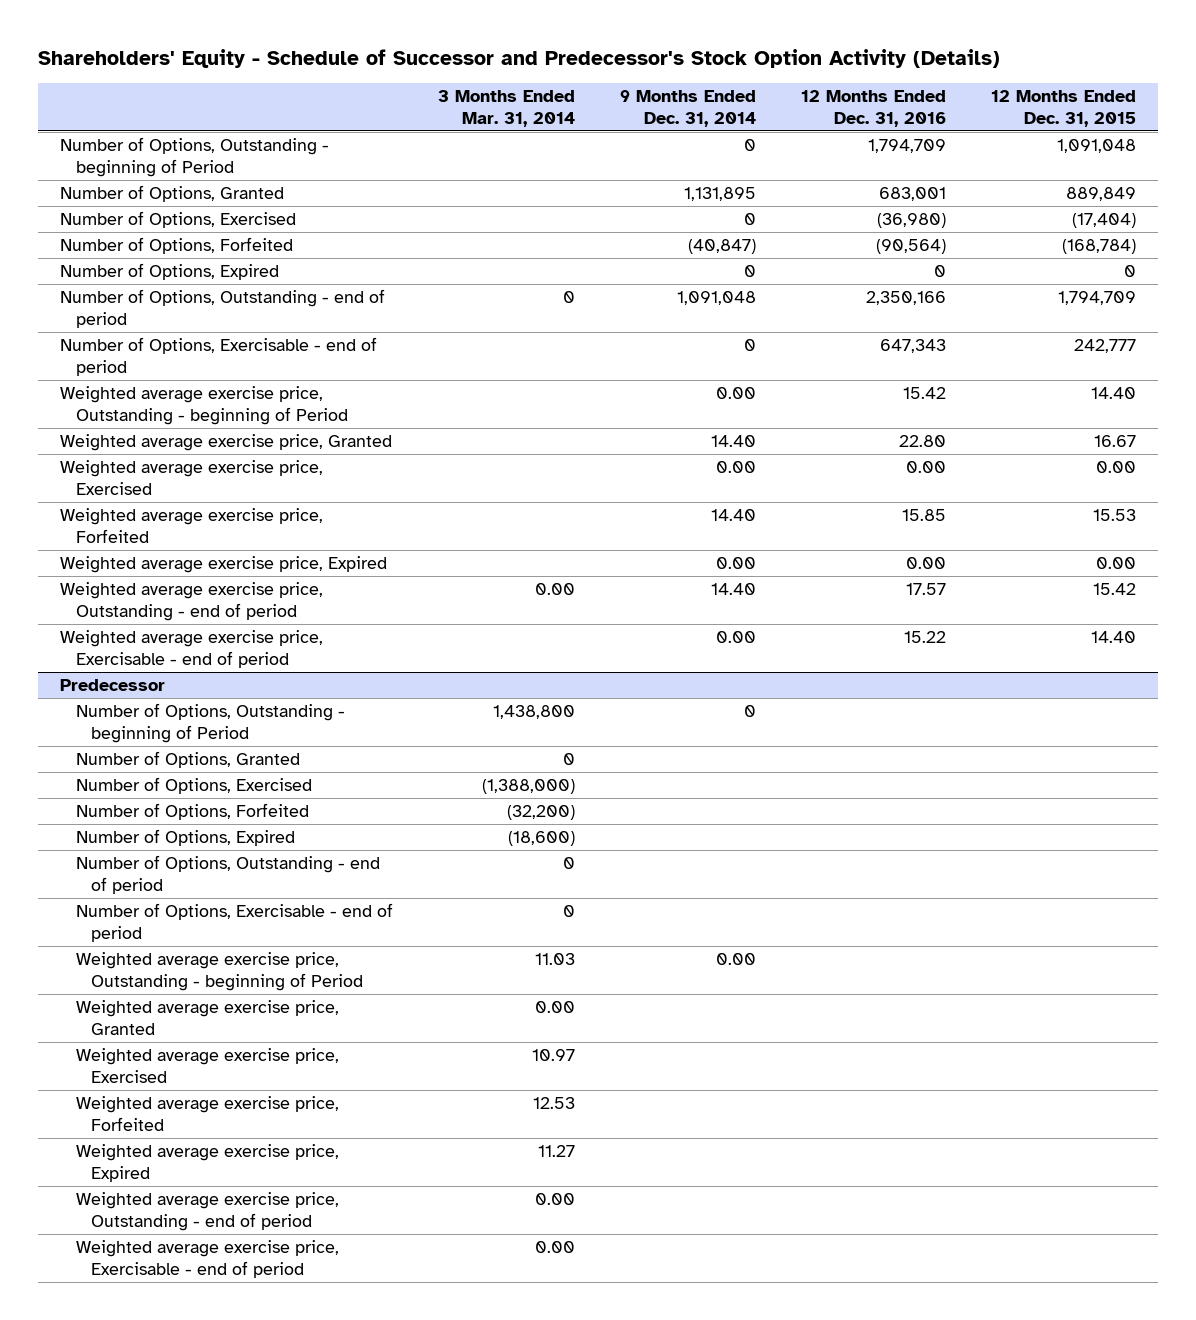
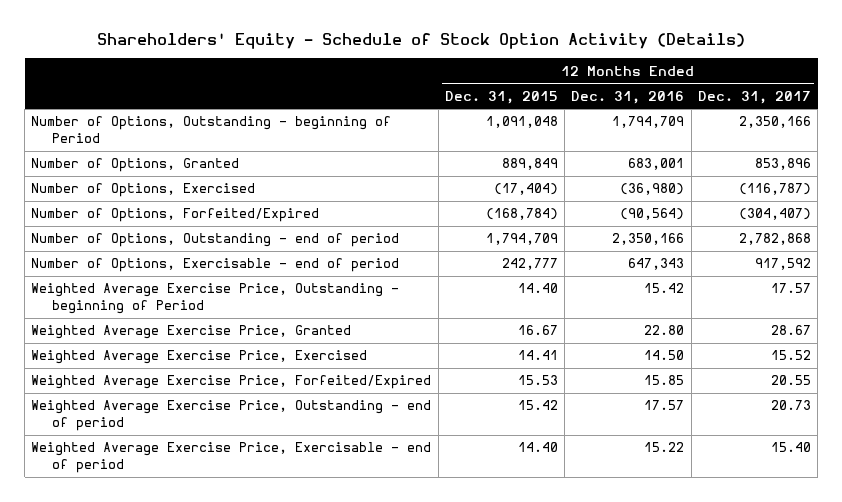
- Shareholders' Equity - Schedule of Successor and Predecessor's Stock Option Activity (Details)
+ Shareholders' Equity - Schedule of Stock Option Activity (Details)
- | 3 Months Ended Mar. 31, 2014 | 9 Months Ended Dec. 31, 2014 | 12 Months Ended Dec. 31, 2016 | 12 Months Ended Dec. 31, 2015
+ | 12 Months Ended Dec. 31, 2015 | 12 Months Ended Dec. 31, 2016 | 12 Months Ended Dec. 31, 2017
- Number of Options, Forfeited | | (40,847) | (90,564) | (168,784)
- Number of Options, Expired | | 0 | 0 | 0
+ Number of Options, Forfeited/Expired | (168,784) | (90,564) | (304,407)
- Weighted average exercise price, Outstanding - beginning of Period | | 0.00 | 15.42 | 14.40
- Weighted average exercise price, Granted | | 14.40 | 22.80 | 16.67
- Weighted average exercise price, Exercised | | 0.00 | 0.00 | 0.00
- Weighted average exercise price, Forfeited | | 14.40 | 15.85 | 15.53
- Weighted average exercise price, Expired | | 0.00 | 0.00 | 0.00
- Weighted average exercise price, Outstanding - end of period | 0.00 | 14.40 | 17.57 | 15.42
- Weighted average exercise price, Exercisable - end of period | | 0.00 | 15.22 | 14.40
- Predecessor
- Number of Options, Outstanding - beginning of Period | 1,438,800 | 0 | |
- Number of Options, Granted | 0 | | |
- Number of Options, Exercised | (1,388,000) | | |
- Number of Options, Forfeited | (32,200) | | |
- Number of Options, Expired | (18,600) | | |
- Number of Options, Outstanding - end of period | 0 | | |
- Number of Options, Exercisable - end of period | 0 | | |
- Weighted average exercise price, Outstanding - beginning of Period | 11.03 | 0.00 | |
- Weighted average exercise price, Granted | 0.00 | | |
- Weighted average exercise price, Exercised | 10.97 | | |
- Weighted average exercise price, Forfeited | 12.53 | | |
- Weighted average exercise price, Expired | 11.27 | | |
- Weighted average exercise price, Outstanding - end of period | 0.00 | | |
- Weighted average exercise price, Exercisable - end of period | 0.00 | | |
+ Weighted Average Exercise Price, Outstanding - beginning of Period | 14.40 | 15.42 | 17.57
+ Weighted Average Exercise Price, Granted | 16.67 | 22.80 | 28.67
+ Weighted Average Exercise Price, Exercised | 14.41 | 14.50 | 15.52
+ Weighted Average Exercise Price, Forfeited/Expired | 15.53 | 15.85 | 20.55
+ Weighted Average Exercise Price, Outstanding - end of period | 15.42 | 17.57 | 20.73
+ Weighted Average Exercise Price, Exercisable - end of period | 14.40 | 15.22 | 15.40

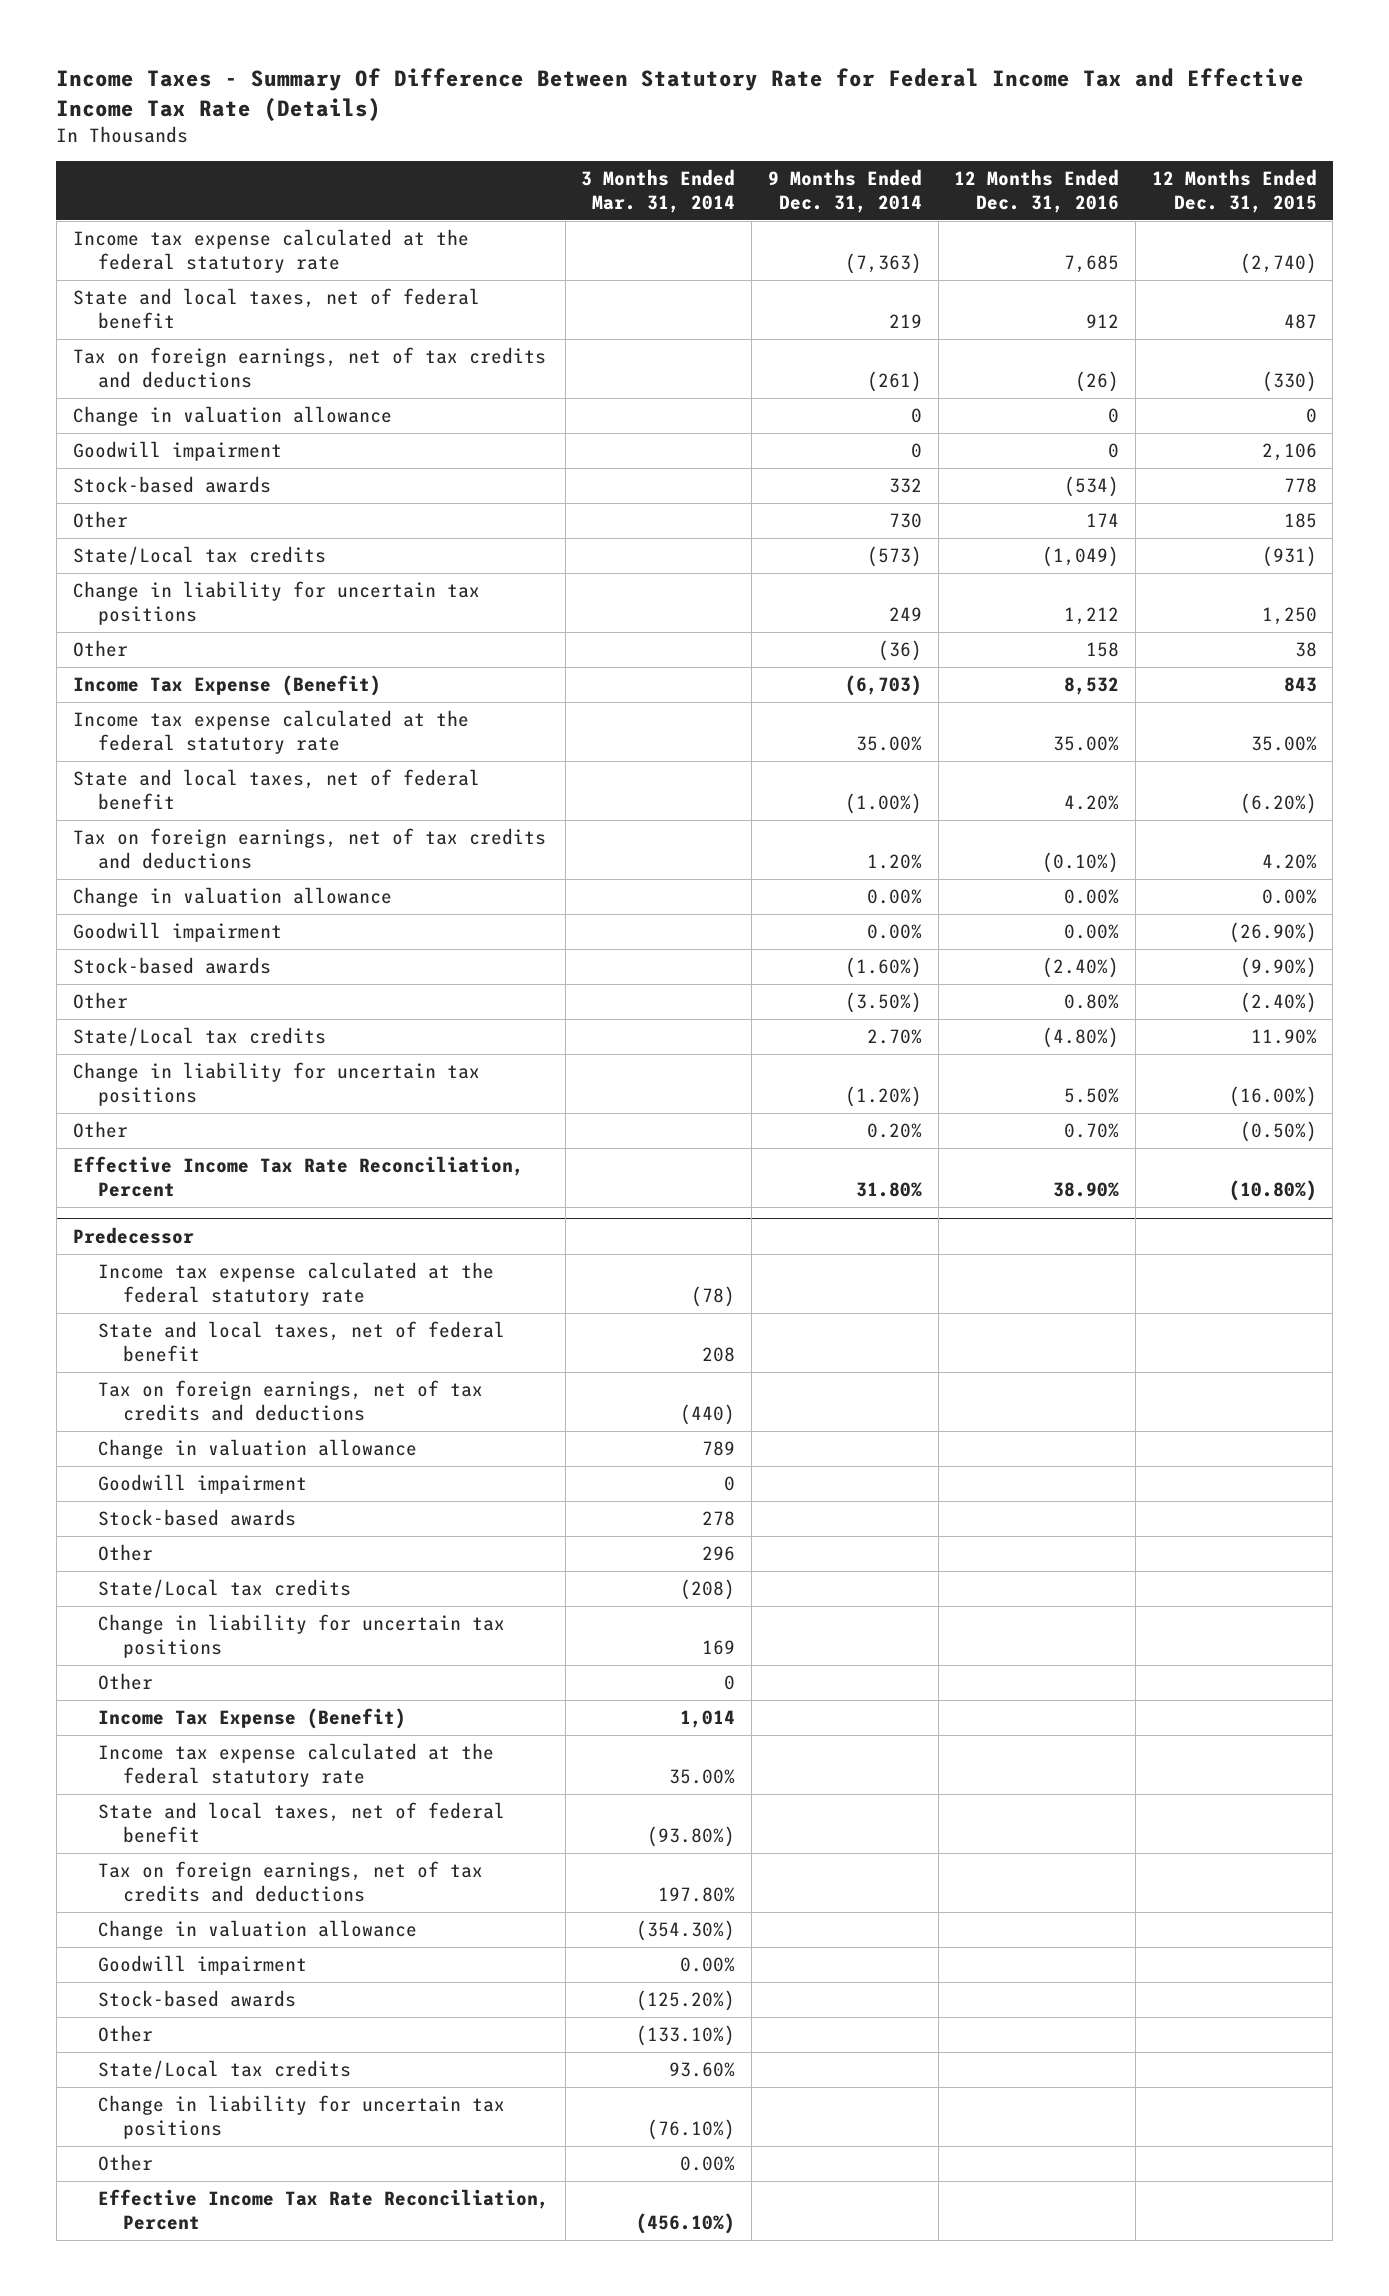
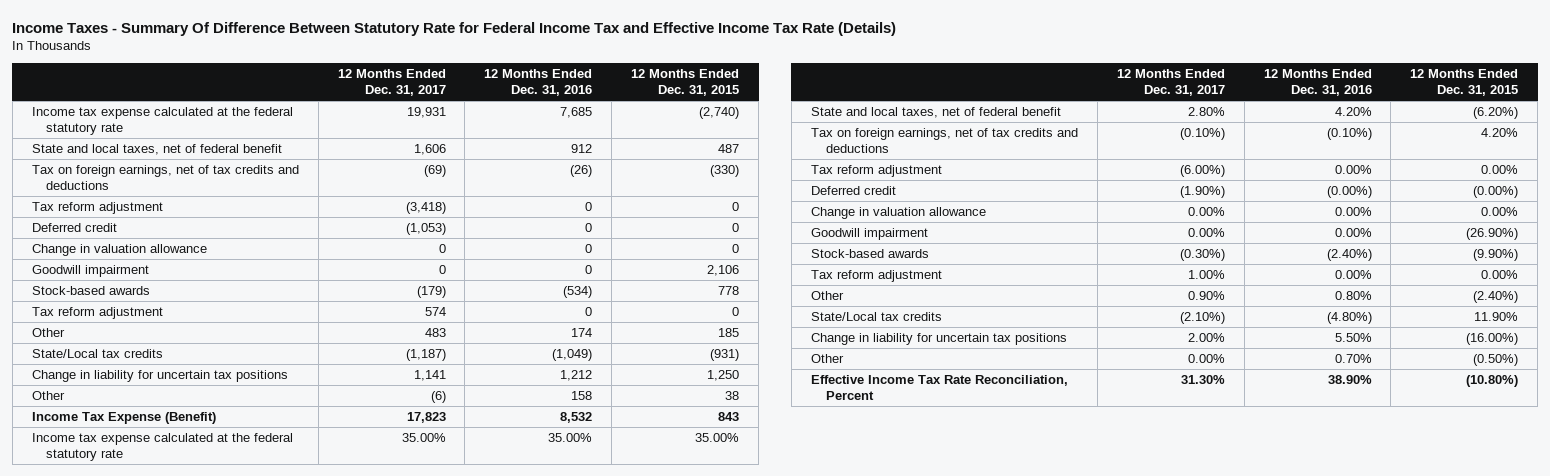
- | 3 Months Ended Mar. 31, 2014 | 9 Months Ended Dec. 31, 2014 | 12 Months Ended Dec. 31, 2016 | 12 Months Ended Dec. 31, 2015
+ | 12 Months Ended Dec. 31, 2017 | 12 Months Ended Dec. 31, 2016 | 12 Months Ended Dec. 31, 2015
+ Tax reform adjustment | (3,418) | 0 | 0
+ Deferred credit | (1,053) | 0 | 0
+ Tax reform adjustment | 574 | 0 | 0
+ Tax reform adjustment | (6.00%) | 0.00% | 0.00%
+ Deferred credit | (1.90%) | (0.00%) | (0.00%)
+ Tax reform adjustment | 1.00% | 0.00% | 0.00%
- Predecessor
- Income tax expense calculated at the federal statutory rate | (78) | | |
- State and local taxes, net of federal benefit | 208 | | |
- Tax on foreign earnings, net of tax credits and deductions | (440) | | |
- Change in valuation allowance | 789 | | |
- Goodwill impairment | 0 | | |
- Stock-based awards | 278 | | |
- Other | 296 | | |
- State/Local tax credits | (208) | | |
- Change in liability for uncertain tax positions | 169 | | |
- Other | 0 | | |
- Income Tax Expense (Benefit) | 1,014 | | |
- Income tax expense calculated at the federal statutory rate | 35.00% | | |
- State and local taxes, net of federal benefit | (93.80%) | | |
- Tax on foreign earnings, net of tax credits and deductions | 197.80% | | |
- Change in valuation allowance | (354.30%) | | |
- Goodwill impairment | 0.00% | | |
- Stock-based awards | (125.20%) | | |
- Other | (133.10%) | | |
- State/Local tax credits | 93.60% | | |
- Change in liability for uncertain tax positions | (76.10%) | | |
- Other | 0.00% | | |
- Effective Income Tax Rate Reconciliation, Percent | (456.10%) | | |

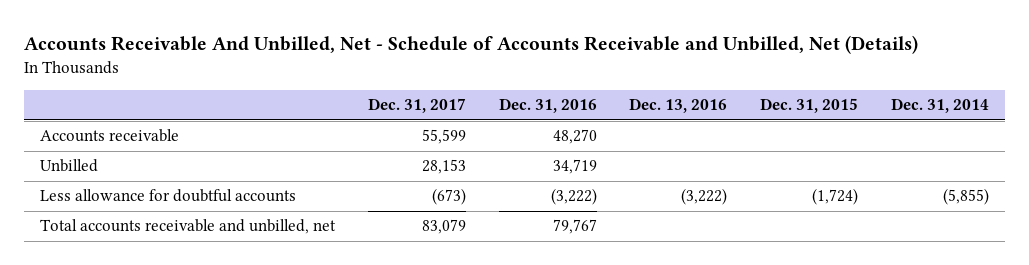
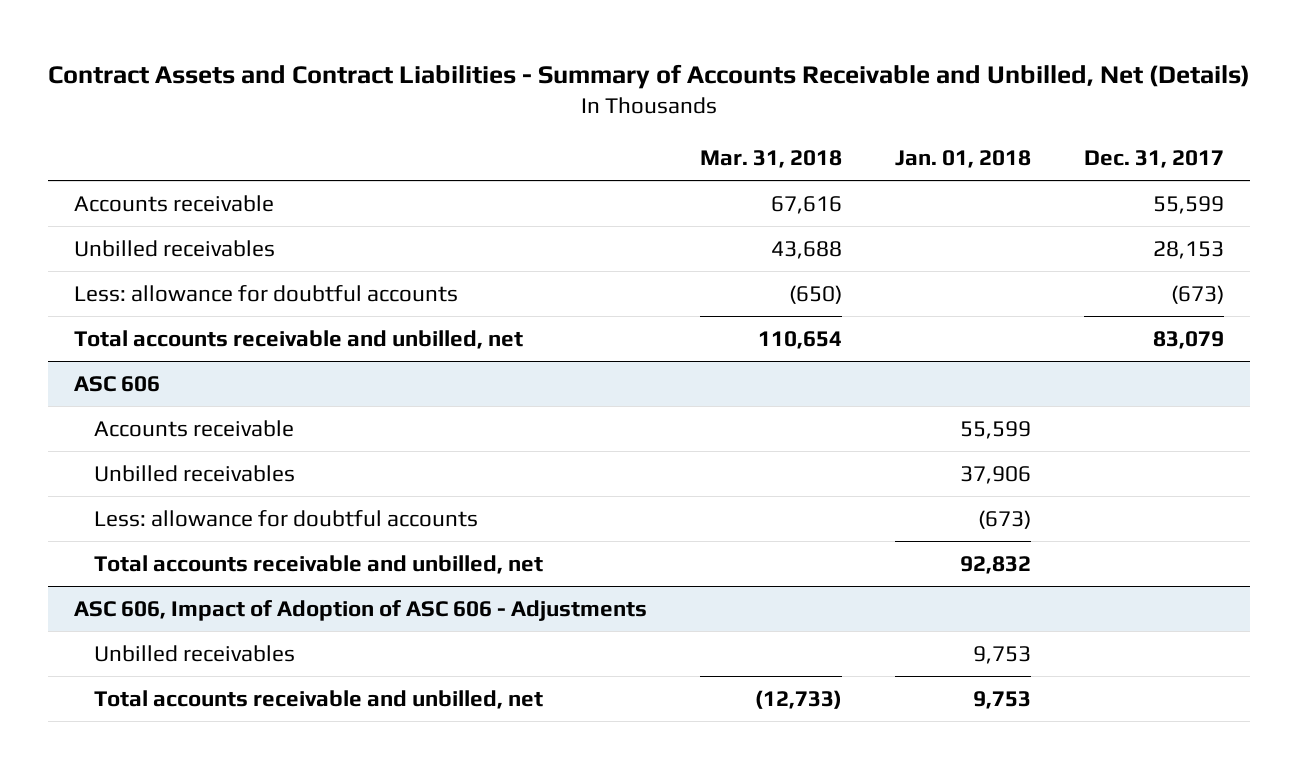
- Accounts Receivable And Unbilled, Net - Schedule of Accounts Receivable and Unbilled, Net (Details)
+ Contract Assets and Contract Liabilities - Summary of Accounts Receivable and Unbilled, Net (Details)
- | Dec. 31, 2017 | Dec. 31, 2016 | Dec. 13, 2016 | Dec. 31, 2015 | Dec. 31, 2014
+ | Mar. 31, 2018 | Jan. 01, 2018 | Dec. 31, 2017
- Unbilled | 28,153 | 34,719 | | |
- Less allowance for doubtful accounts | (673) | (3,222) | (3,222) | (1,724) | (5,855)
+ Unbilled receivables | 43,688 | | 28,153
+ Less: allowance for doubtful accounts | (650) | | (673)
+ ASC 606
+ Accounts receivable | | 55,599 |
+ Unbilled receivables | | 37,906 |
+ Less: allowance for doubtful accounts | | (673) |
+ Total accounts receivable and unbilled, net | | 92,832 |
+ ASC 606, Impact of Adoption of ASC 606 - Adjustments
+ Unbilled receivables | | 9,753 |
+ Total accounts receivable and unbilled, net | (12,733) | 9,753 |

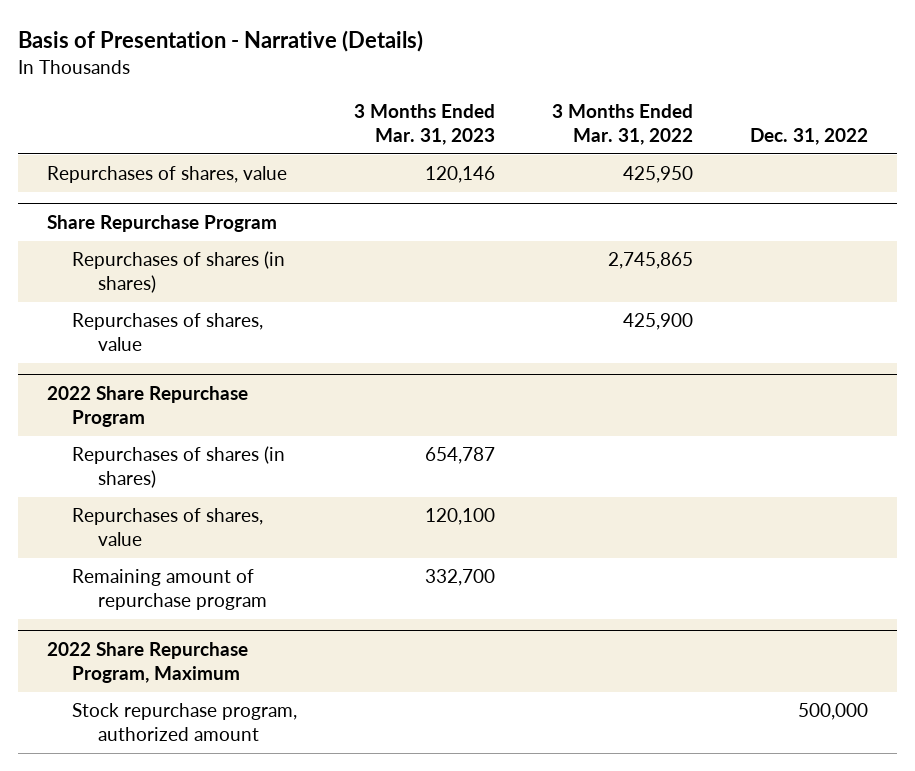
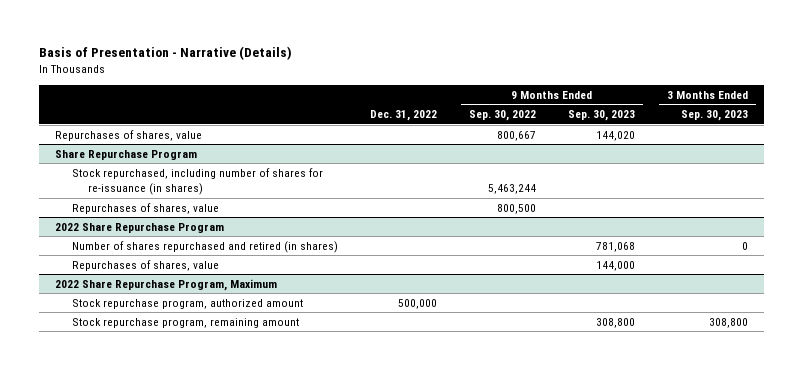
- | 3 Months Ended Mar. 31, 2023 | 3 Months Ended Mar. 31, 2022 | Dec. 31, 2022
+ | Dec. 31, 2022 | 9 Months Ended Sep. 30, 2022 | 9 Months Ended Sep. 30, 2023 | 3 Months Ended Sep. 30, 2023
@ Share Repurchase Program
- Repurchases of shares (in shares) | | 2,745,865 |
+ Stock repurchased, including number of shares for re-issuance (in shares) | | 5,463,244 | |
@ 2022 Share Repurchase Program
- Repurchases of shares (in shares) | 654,787 | |
+ Number of shares repurchased and retired (in shares) | | | 781,068 | 0
- Remaining amount of repurchase program | 332,700 | |
@ 2022 Share Repurchase Program, Maximum
+ Stock repurchase program, remaining amount | | | 308,800 | 308,800

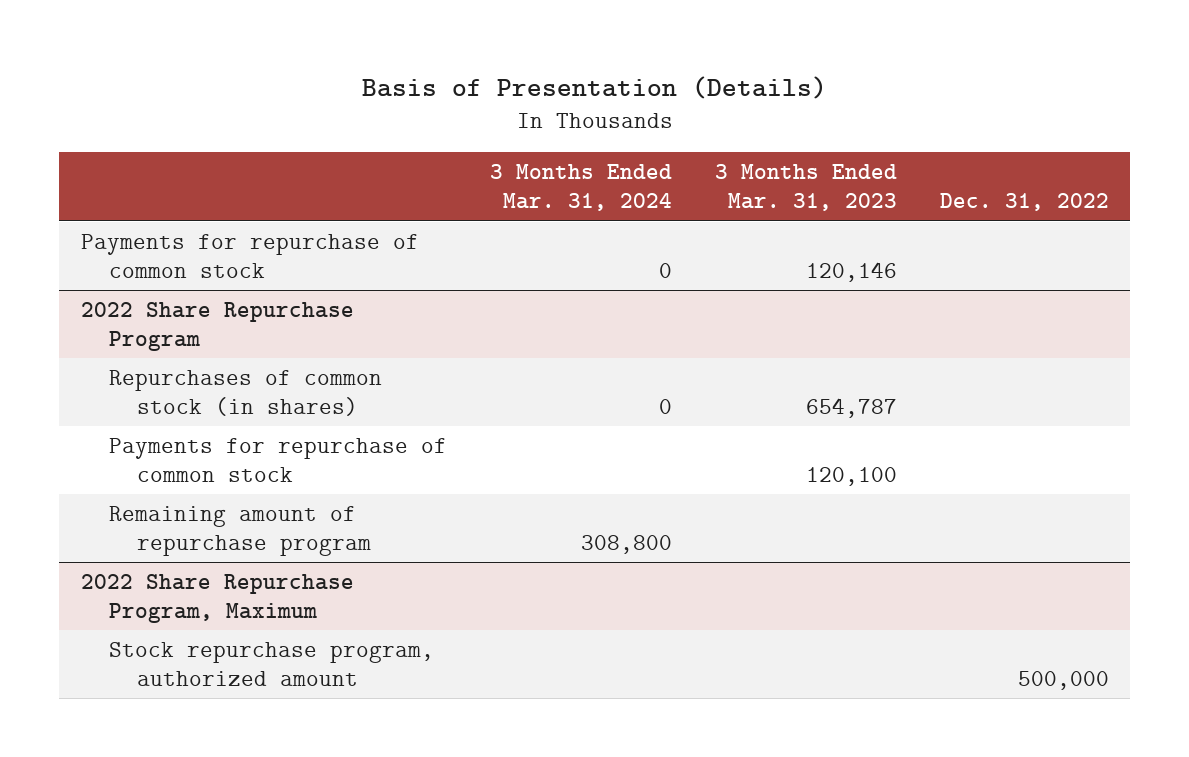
- Basis of Presentation - Narrative (Details)
+ Basis of Presentation (Details)
- | Dec. 31, 2022 | 9 Months Ended Sep. 30, 2022 | 9 Months Ended Sep. 30, 2023 | 3 Months Ended Sep. 30, 2023
+ | 3 Months Ended Mar. 31, 2024 | 3 Months Ended Mar. 31, 2023 | Dec. 31, 2022
- Repurchases of shares, value | | 800,667 | 144,020 |
- Share Repurchase Program
- Stock repurchased, including number of shares for re-issuance (in shares) | | 5,463,244 | |
- Repurchases of shares, value | | 800,500 | |
+ Payments for repurchase of common stock | 0 | 120,146 |
@ 2022 Share Repurchase Program
- Number of shares repurchased and retired (in shares) | | | 781,068 | 0
- Repurchases of shares, value | | | 144,000 |
+ Repurchases of common stock (in shares) | 0 | 654,787 |
+ Payments for repurchase of common stock | | 120,100 |
+ Remaining amount of repurchase program | 308,800 | |
@ 2022 Share Repurchase Program, Maximum
- Stock repurchase program, remaining amount | | | 308,800 | 308,800

